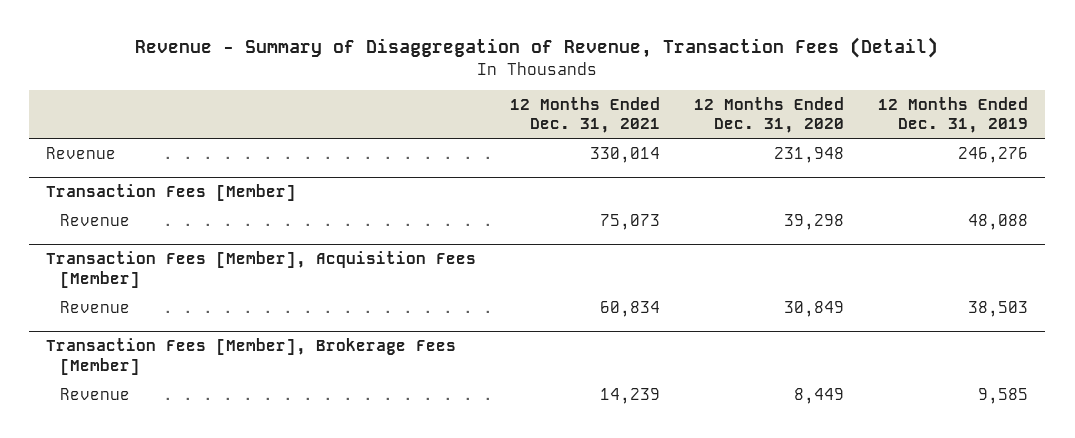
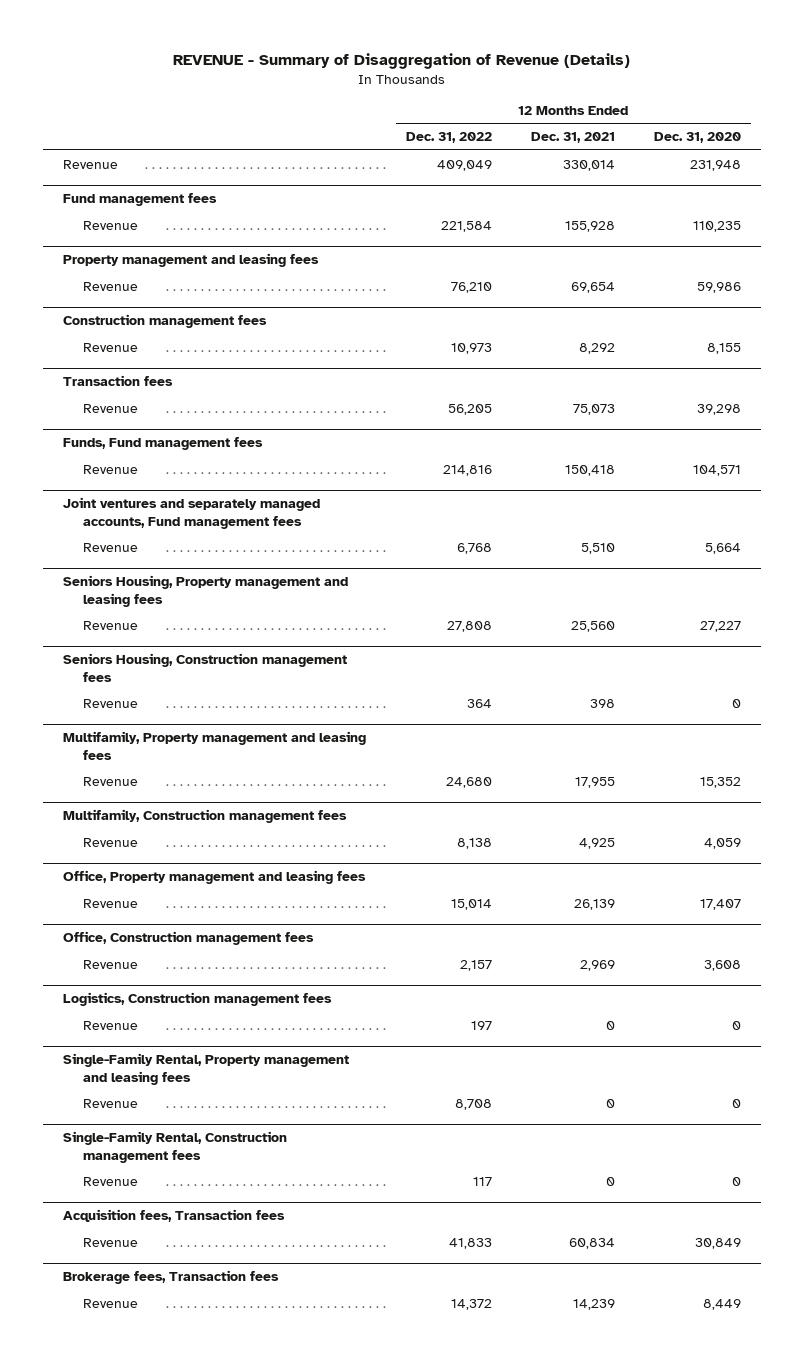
- Revenue - Summary of Disaggregation of Revenue, Transaction Fees (Detail)
+ REVENUE - Summary of Disaggregation of Revenue (Details)
- | 12 Months Ended Dec. 31, 2021 | 12 Months Ended Dec. 31, 2020 | 12 Months Ended Dec. 31, 2019
+ | 12 Months Ended Dec. 31, 2022 | 12 Months Ended Dec. 31, 2021 | 12 Months Ended Dec. 31, 2020
- Transaction Fees [Member]
+ Fund management fees
+ Revenue | 221,584 | 155,928 | 110,235
+ Property management and leasing fees
+ Revenue | 76,210 | 69,654 | 59,986
+ Construction management fees
+ Revenue | 10,973 | 8,292 | 8,155
+ Transaction fees
- Transaction Fees [Member], Acquisition Fees [Member]
+ Funds, Fund management fees
+ Revenue | 214,816 | 150,418 | 104,571
+ Joint ventures and separately managed accounts, Fund management fees
+ Revenue | 6,768 | 5,510 | 5,664
+ Seniors Housing, Property management and leasing fees
+ Revenue | 27,808 | 25,560 | 27,227
+ Seniors Housing, Construction management fees
+ Revenue | 364 | 398 | 0
+ Multifamily, Property management and leasing fees
+ Revenue | 24,680 | 17,955 | 15,352
+ Multifamily, Construction management fees
+ Revenue | 8,138 | 4,925 | 4,059
+ Office, Property management and leasing fees
+ Revenue | 15,014 | 26,139 | 17,407
+ Office, Construction management fees
+ Revenue | 2,157 | 2,969 | 3,608
+ Logistics, Construction management fees
+ Revenue | 197 | 0 | 0
+ Single-Family Rental, Property management and leasing fees
+ Revenue | 8,708 | 0 | 0
+ Single-Family Rental, Construction management fees
+ Revenue | 117 | 0 | 0
+ Acquisition fees, Transaction fees
- Transaction Fees [Member], Brokerage Fees [Member]
+ Brokerage fees, Transaction fees

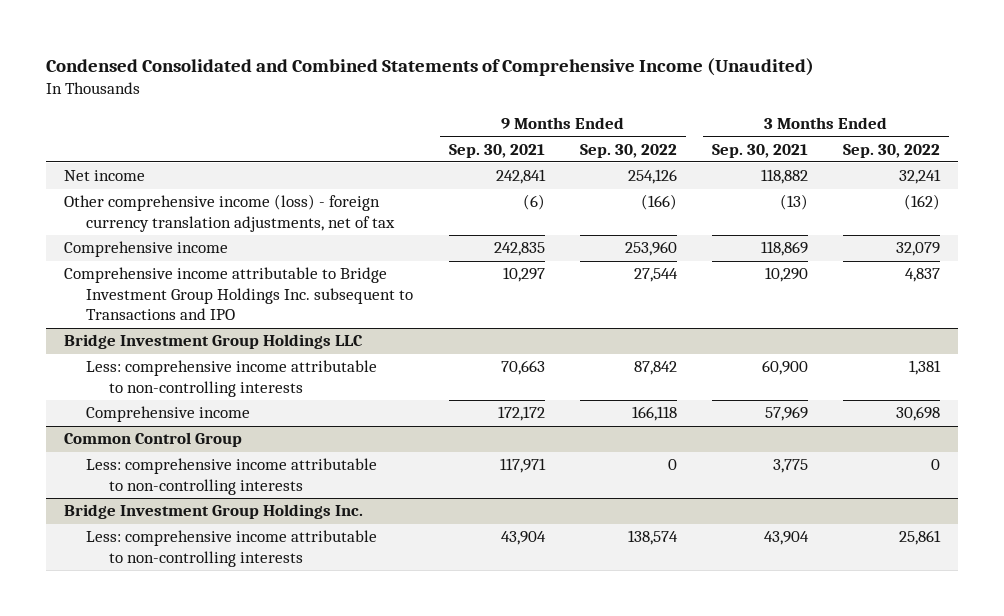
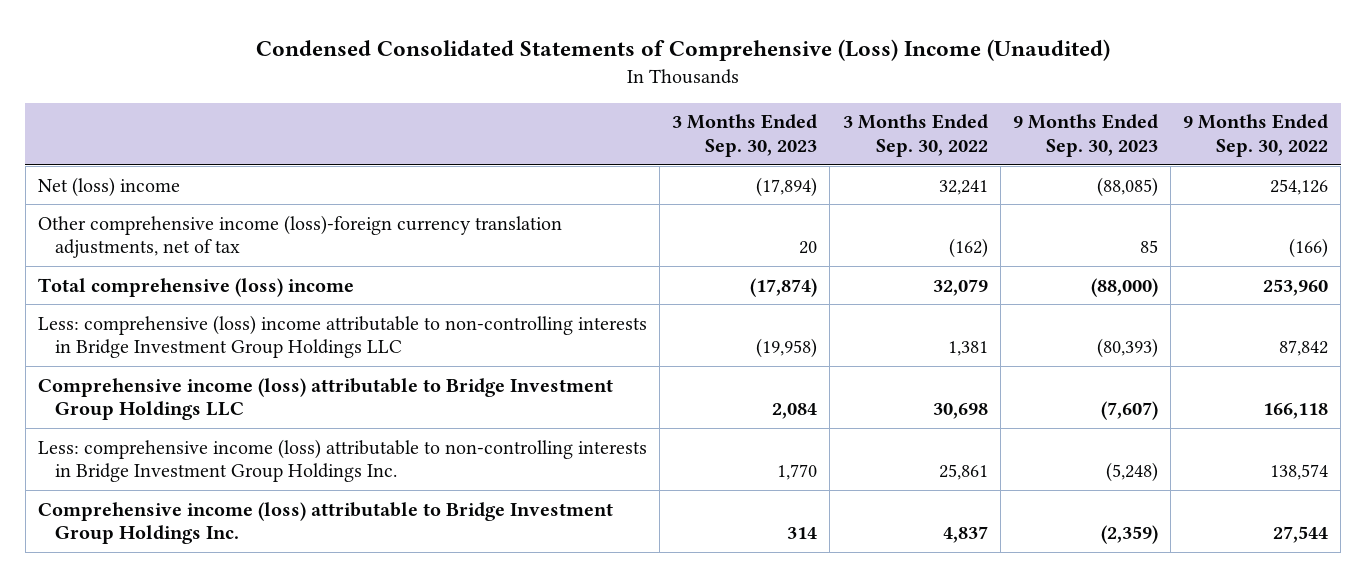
- Condensed Consolidated and Combined Statements of Comprehensive Income (Unaudited)
+ Condensed Consolidated Statements of Comprehensive (Loss) Income (Unaudited)
- | 9 Months Ended Sep. 30, 2021 | 9 Months Ended Sep. 30, 2022 | 3 Months Ended Sep. 30, 2021 | 3 Months Ended Sep. 30, 2022
+ | 3 Months Ended Sep. 30, 2023 | 3 Months Ended Sep. 30, 2022 | 9 Months Ended Sep. 30, 2023 | 9 Months Ended Sep. 30, 2022
- Net income | 242,841 | 254,126 | 118,882 | 32,241
- Other comprehensive income (loss) - foreign currency translation adjustments, net of tax | (6) | (166) | (13) | (162)
- Comprehensive income | 242,835 | 253,960 | 118,869 | 32,079
- Comprehensive income attributable to Bridge Investment Group Holdings Inc. subsequent to Transactions and IPO | 10,297 | 27,544 | 10,290 | 4,837
- Bridge Investment Group Holdings LLC
- Less: comprehensive income attributable to non-controlling interests | 70,663 | 87,842 | 60,900 | 1,381
- Comprehensive income | 172,172 | 166,118 | 57,969 | 30,698
- Common Control Group
- Less: comprehensive income attributable to non-controlling interests | 117,971 | 0 | 3,775 | 0
- Bridge Investment Group Holdings Inc.
- Less: comprehensive income attributable to non-controlling interests | 43,904 | 138,574 | 43,904 | 25,861
+ Net (loss) income | (17,894) | 32,241 | (88,085) | 254,126
+ Other comprehensive income (loss)-foreign currency translation adjustments, net of tax | 20 | (162) | 85 | (166)
+ Total comprehensive (loss) income | (17,874) | 32,079 | (88,000) | 253,960
+ Less: comprehensive (loss) income attributable to non-controlling interests in Bridge Investment Group Holdings LLC | (19,958) | 1,381 | (80,393) | 87,842
+ Comprehensive income (loss) attributable to Bridge Investment Group Holdings LLC | 2,084 | 30,698 | (7,607) | 166,118
+ Less: comprehensive income (loss) attributable to non-controlling interests in Bridge Investment Group Holdings Inc. | 1,770 | 25,861 | (5,248) | 138,574
+ Comprehensive income (loss) attributable to Bridge Investment Group Holdings Inc. | 314 | 4,837 | (2,359) | 27,544

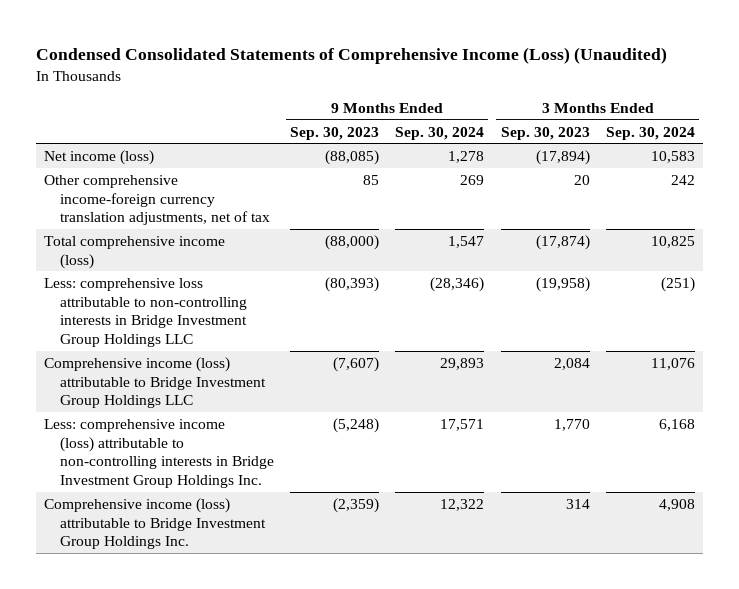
- Condensed Consolidated Statements of Comprehensive (Loss) Income (Unaudited)
+ Condensed Consolidated Statements of Comprehensive Income (Loss) (Unaudited)
- | 3 Months Ended Sep. 30, 2023 | 3 Months Ended Sep. 30, 2022 | 9 Months Ended Sep. 30, 2023 | 9 Months Ended Sep. 30, 2022
+ | 9 Months Ended Sep. 30, 2023 | 9 Months Ended Sep. 30, 2024 | 3 Months Ended Sep. 30, 2023 | 3 Months Ended Sep. 30, 2024
- Net (loss) income | (17,894) | 32,241 | (88,085) | 254,126
- Other comprehensive income (loss)-foreign currency translation adjustments, net of tax | 20 | (162) | 85 | (166)
- Total comprehensive (loss) income | (17,874) | 32,079 | (88,000) | 253,960
- Less: comprehensive (loss) income attributable to non-controlling interests in Bridge Investment Group Holdings LLC | (19,958) | 1,381 | (80,393) | 87,842
+ Net income (loss) | (88,085) | 1,278 | (17,894) | 10,583
+ Other comprehensive income-foreign currency translation adjustments, net of tax | 85 | 269 | 20 | 242
+ Total comprehensive income (loss) | (88,000) | 1,547 | (17,874) | 10,825
+ Less: comprehensive loss attributable to non-controlling interests in Bridge Investment Group Holdings LLC | (80,393) | (28,346) | (19,958) | (251)

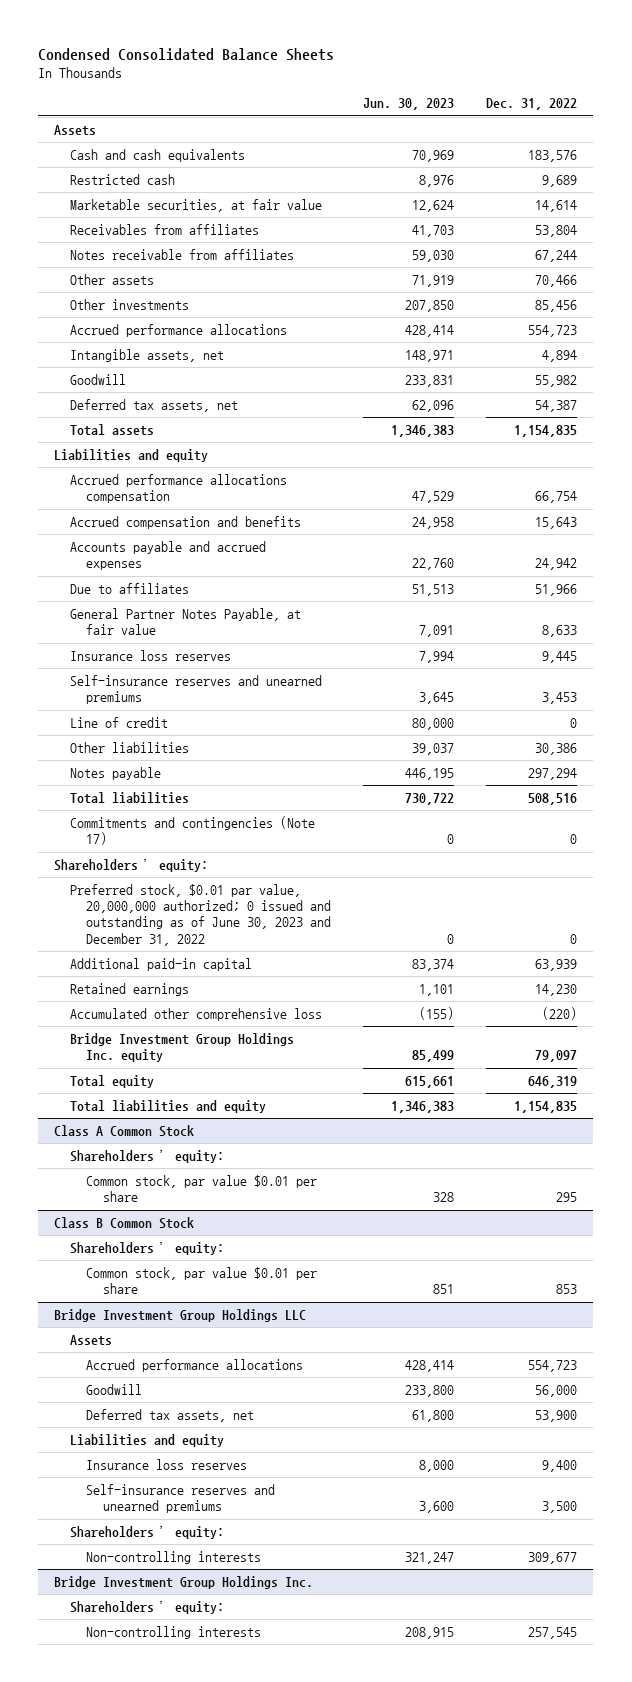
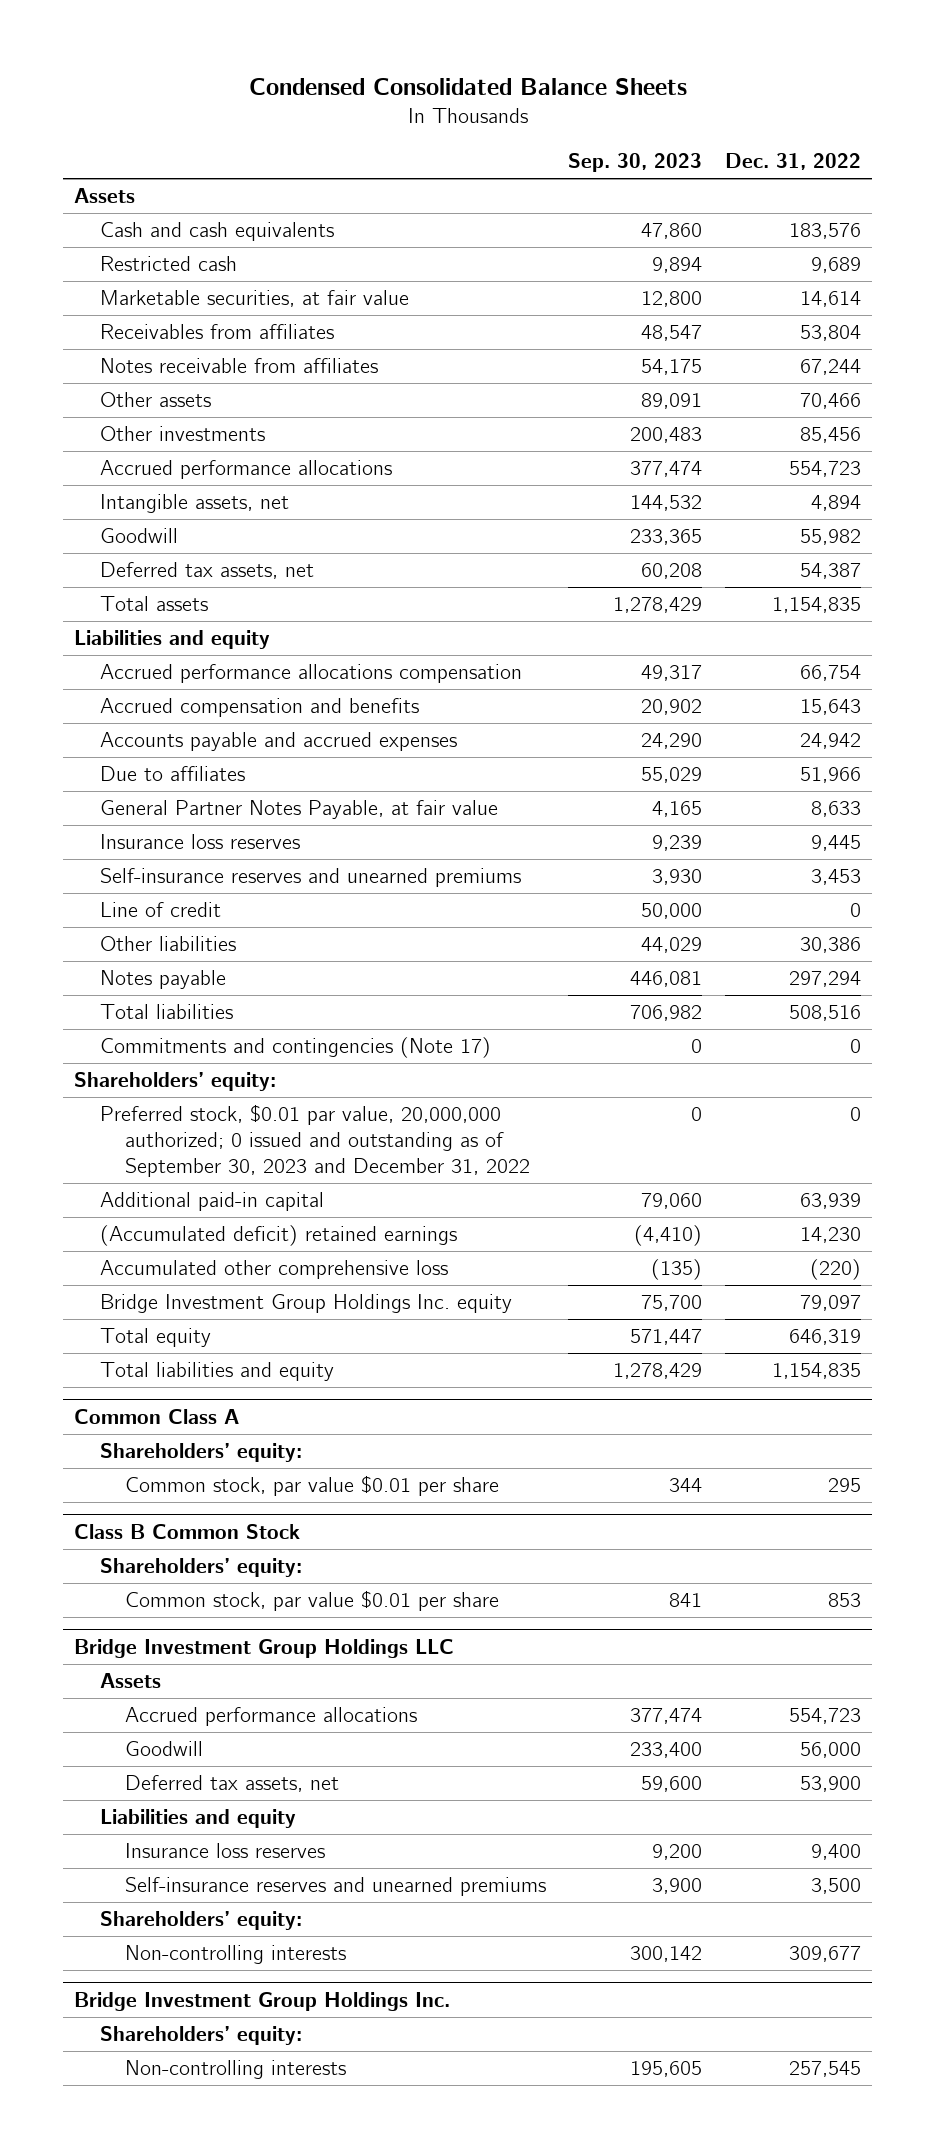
- | Jun. 30, 2023 | Dec. 31, 2022
+ | Sep. 30, 2023 | Dec. 31, 2022
- Preferred stock, $0.01 par value, 20,000,000 authorized; 0 issued and outstanding as of June 30, 2023 and December 31, 2022 | 0 | 0
+ Preferred stock, $0.01 par value, 20,000,000 authorized; 0 issued and outstanding as of September 30, 2023 and December 31, 2022 | 0 | 0
- Retained earnings | 1,101 | 14,230
+ (Accumulated deficit) retained earnings | (4,410) | 14,230
- Class A Common Stock
+ Common Class A

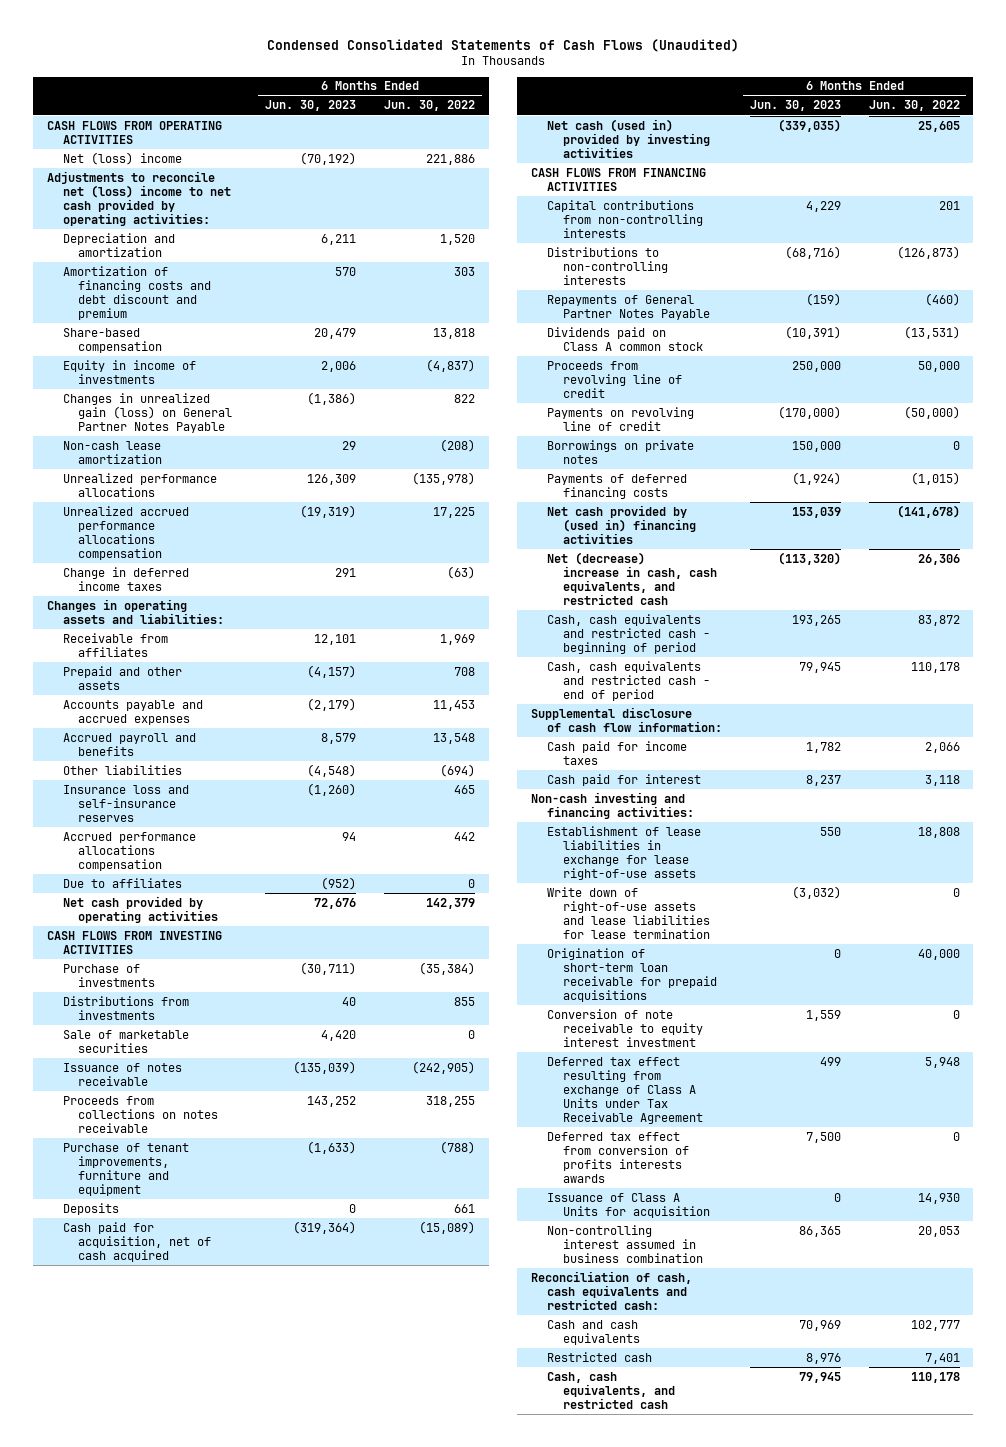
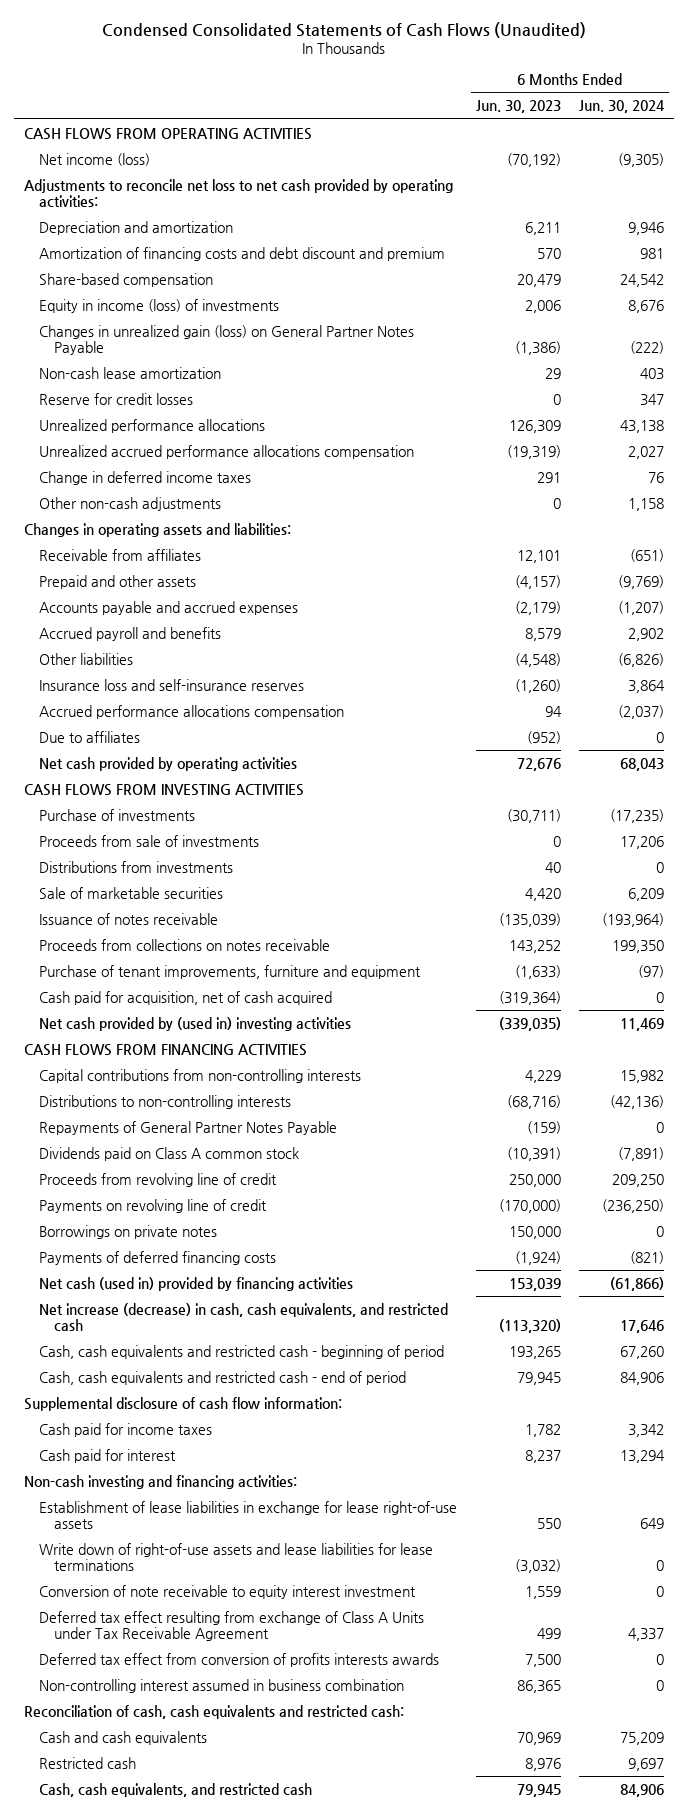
- | 6 Months Ended Jun. 30, 2023 | 6 Months Ended Jun. 30, 2022
+ | 6 Months Ended Jun. 30, 2023 | 6 Months Ended Jun. 30, 2024
- Net (loss) income | (70,192) | 221,886
- Adjustments to reconcile net (loss) income to net cash provided by operating activities:
+ Net income (loss) | (70,192) | (9,305)
+ Adjustments to reconcile net loss to net cash provided by operating activities:
- Equity in income of investments | 2,006 | (4,837)
+ Equity in income (loss) of investments | 2,006 | 8,676
+ Reserve for credit losses | 0 | 347
+ Other non-cash adjustments | 0 | 1,158
+ Proceeds from sale of investments | 0 | 17,206
- Deposits | 0 | 661
- Net cash (used in) provided by investing activities | (339,035) | 25,605
+ Net cash provided by (used in) investing activities | (339,035) | 11,469
- Net cash provided by (used in) financing activities | 153,039 | (141,678)
- Net (decrease) increase in cash, cash equivalents, and restricted cash | (113,320) | 26,306
+ Net cash (used in) provided by financing activities | 153,039 | (61,866)
+ Net increase (decrease) in cash, cash equivalents, and restricted cash | (113,320) | 17,646
- Write down of right-of-use assets and lease liabilities for lease termination | (3,032) | 0
- Origination of short-term loan receivable for prepaid acquisitions | 0 | 40,000
+ Write down of right-of-use assets and lease liabilities for lease terminations | (3,032) | 0
- Issuance of Class A Units for acquisition | 0 | 14,930

